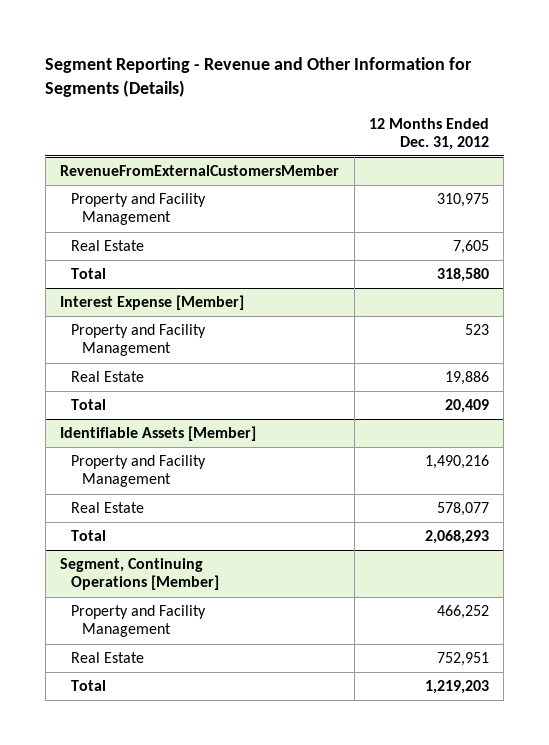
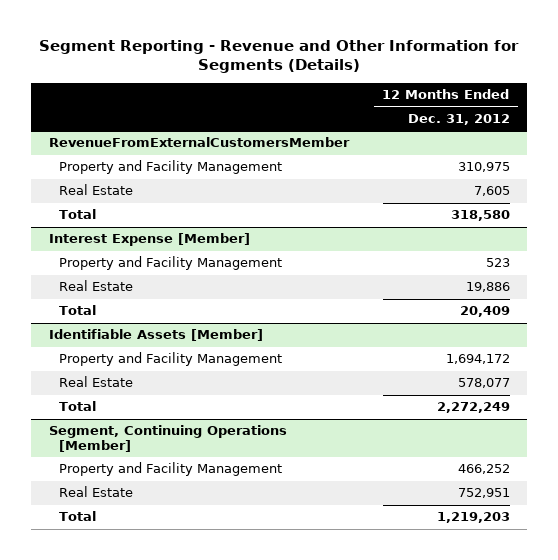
@ Identifiable Assets [Member]
- Property and Facility Management | 1,490,216
+ Property and Facility Management | 1,694,172
- Total | 2,068,293
+ Total | 2,272,249

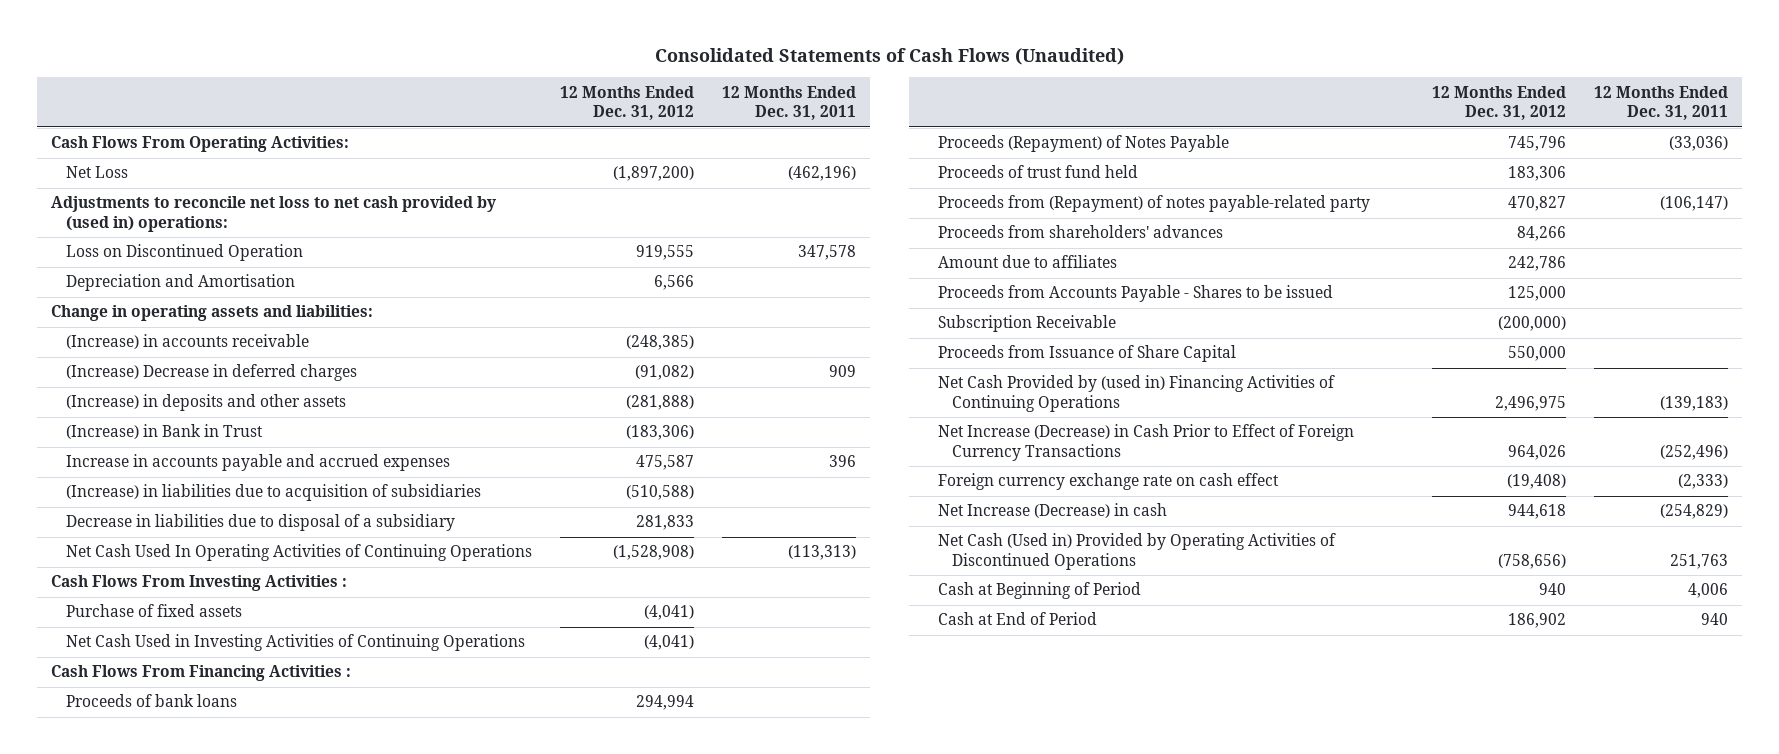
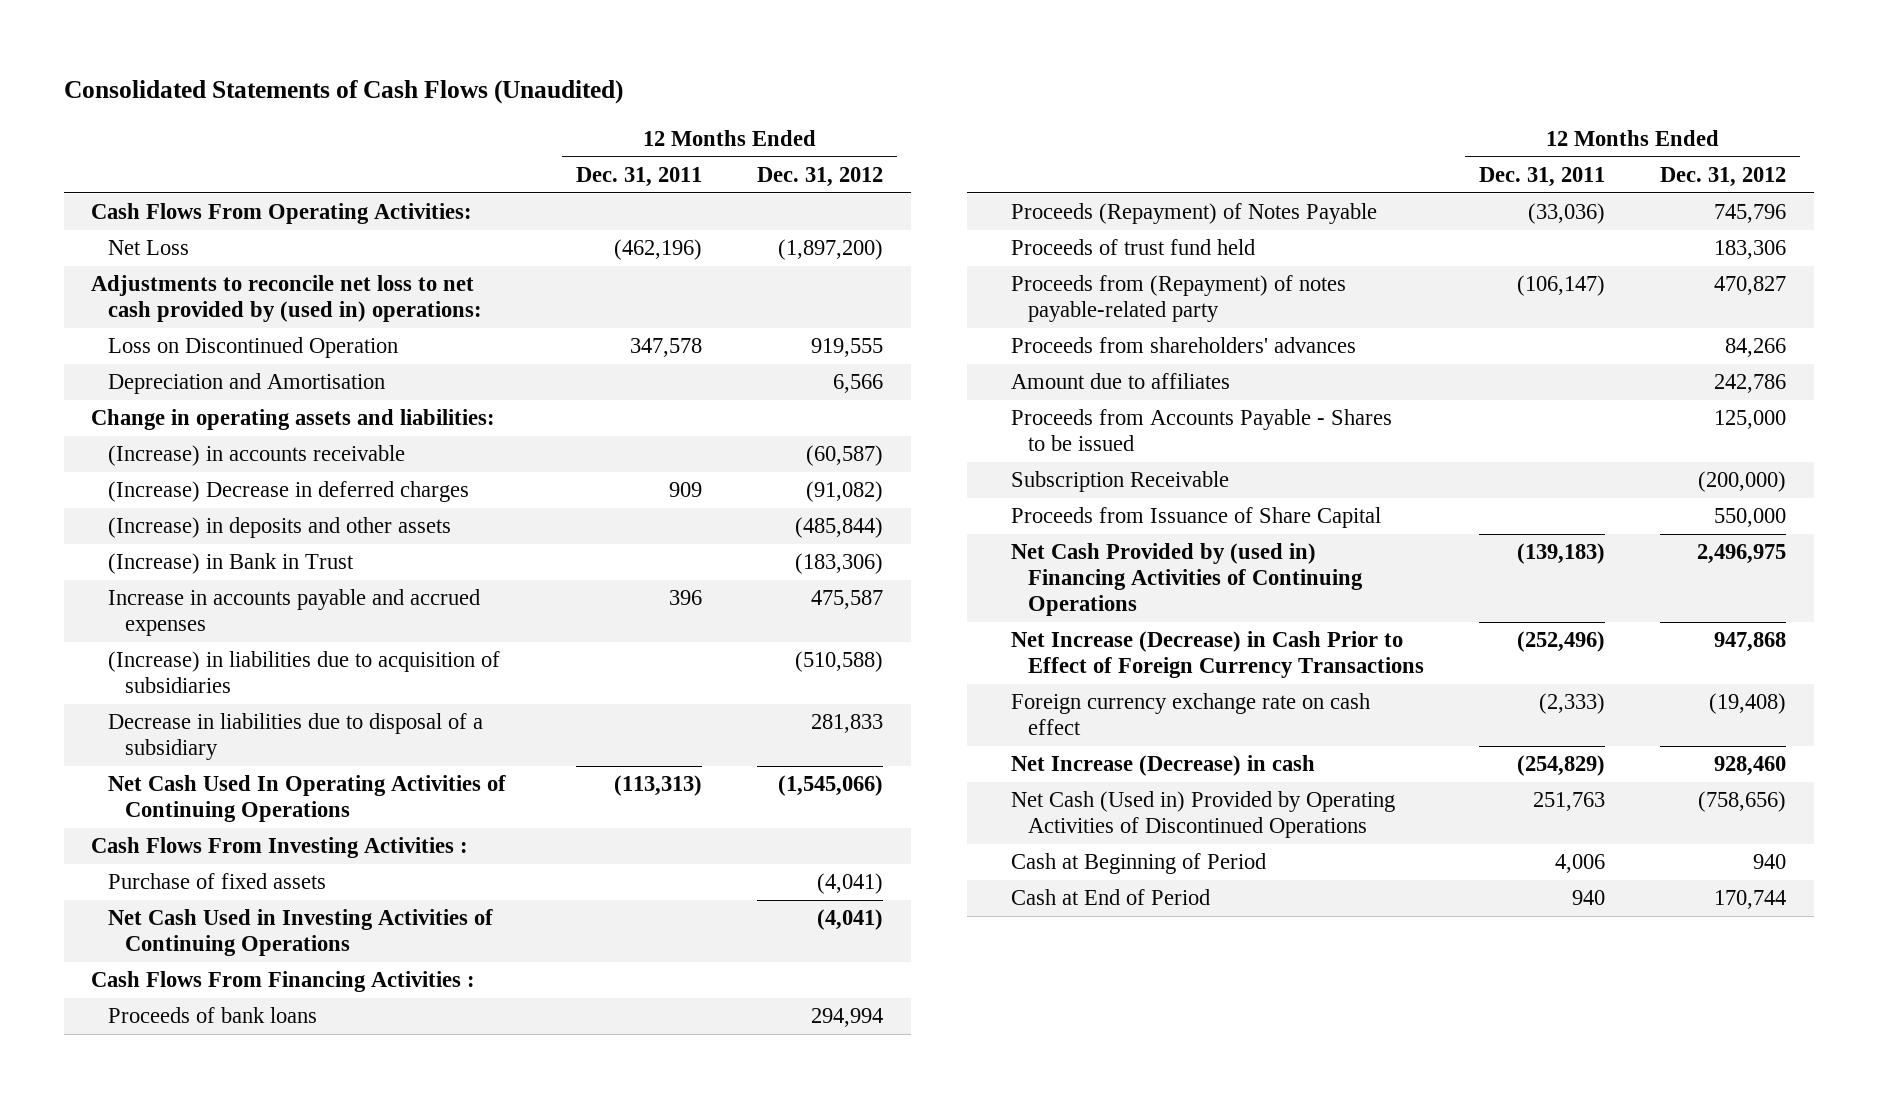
- | 12 Months Ended Dec. 31, 2012 | 12 Months Ended Dec. 31, 2011
+ | 12 Months Ended Dec. 31, 2011 | 12 Months Ended Dec. 31, 2012
- (Increase) in accounts receivable | (248,385) |
+ (Increase) in accounts receivable | | (60,587)
- (Increase) in deposits and other assets | (281,888) |
+ (Increase) in deposits and other assets | | (485,844)
- Net Cash Used In Operating Activities of Continuing Operations | (1,528,908) | (113,313)
+ Net Cash Used In Operating Activities of Continuing Operations | (113,313) | (1,545,066)
- Net Increase (Decrease) in Cash Prior to Effect of Foreign Currency Transactions | 964,026 | (252,496)
+ Net Increase (Decrease) in Cash Prior to Effect of Foreign Currency Transactions | (252,496) | 947,868
- Net Increase (Decrease) in cash | 944,618 | (254,829)
+ Net Increase (Decrease) in cash | (254,829) | 928,460
- Cash at End of Period | 186,902 | 940
+ Cash at End of Period | 940 | 170,744

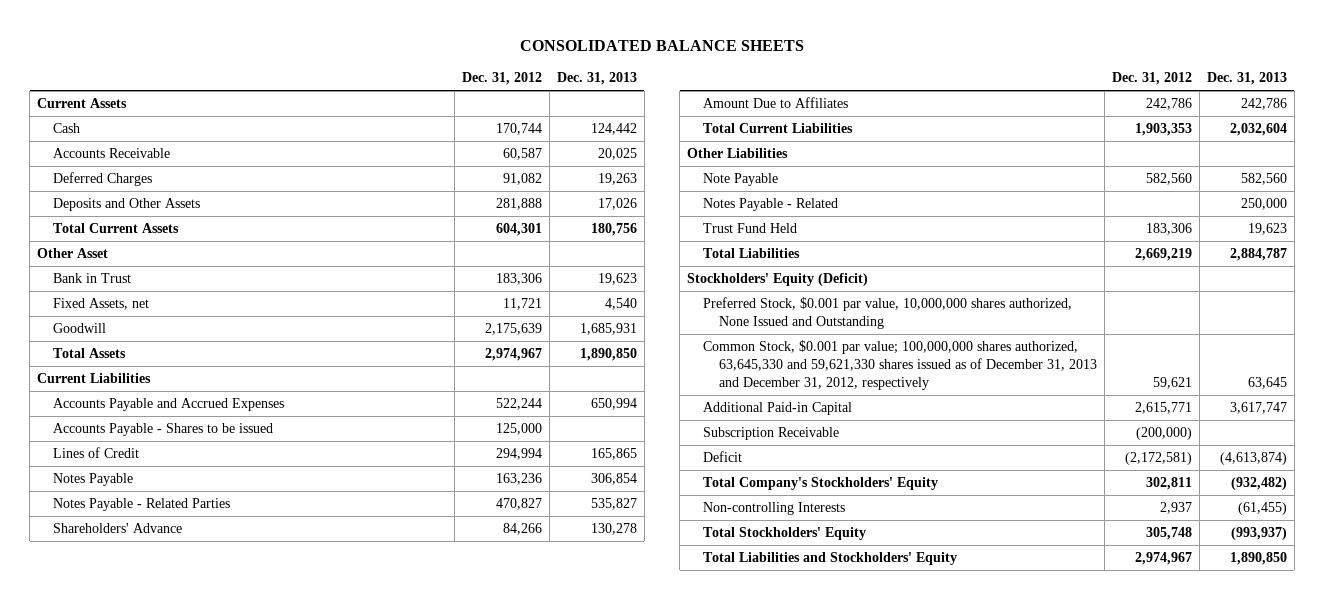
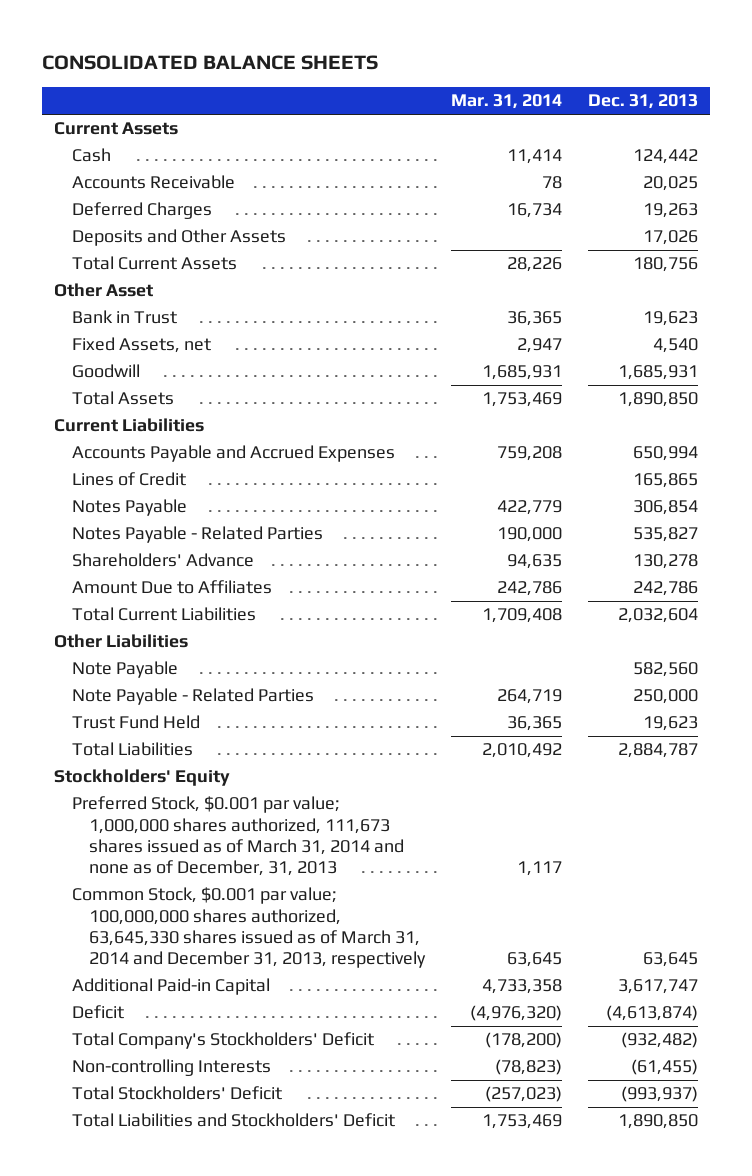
- | Dec. 31, 2012 | Dec. 31, 2013
+ | Mar. 31, 2014 | Dec. 31, 2013
- Accounts Payable - Shares to be issued | 125,000 |
- Notes Payable - Related | | 250,000
+ Note Payable - Related Parties | 264,719 | 250,000
- Stockholders' Equity (Deficit)
- Preferred Stock, $0.001 par value, 10,000,000 shares authorized, None Issued and Outstanding
- Common Stock, $0.001 par value; 100,000,000 shares authorized, 63,645,330 and 59,621,330 shares issued as of December 31, 2013 and December 31, 2012, respectively | 59,621 | 63,645
+ Stockholders' Equity
+ Preferred Stock, $0.001 par value; 1,000,000 shares authorized, 111,673 shares issued as of March 31, 2014 and none as of December, 31, 2013 | 1,117 |
+ Common Stock, $0.001 par value; 100,000,000 shares authorized, 63,645,330 shares issued as of March 31, 2014 and December 31, 2013, respectively | 63,645 | 63,645
- Subscription Receivable | (200,000) |
- Total Company's Stockholders' Equity | 302,811 | (932,482)
+ Total Company's Stockholders' Deficit | (178,200) | (932,482)
- Total Stockholders' Equity | 305,748 | (993,937)
- Total Liabilities and Stockholders' Equity | 2,974,967 | 1,890,850
+ Total Stockholders' Deficit | (257,023) | (993,937)
+ Total Liabilities and Stockholders' Deficit | 1,753,469 | 1,890,850

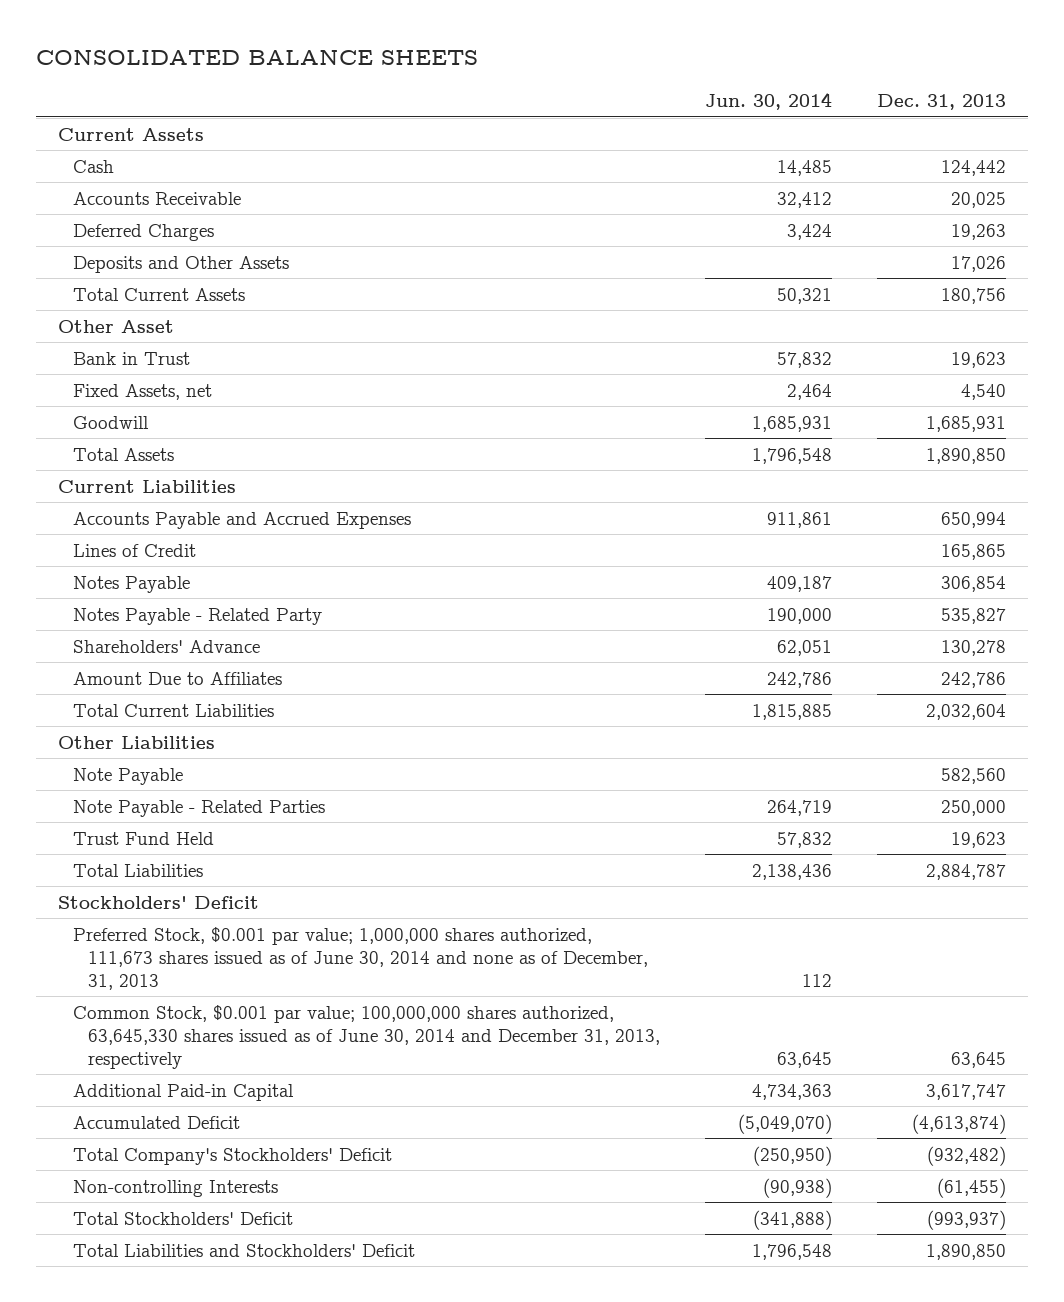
- | Mar. 31, 2014 | Dec. 31, 2013
+ | Jun. 30, 2014 | Dec. 31, 2013
- Notes Payable - Related Parties | 190,000 | 535,827
+ Notes Payable - Related Party | 190,000 | 535,827
- Stockholders' Equity
- Preferred Stock, $0.001 par value; 1,000,000 shares authorized, 111,673 shares issued as of March 31, 2014 and none as of December, 31, 2013 | 1,117 |
- Common Stock, $0.001 par value; 100,000,000 shares authorized, 63,645,330 shares issued as of March 31, 2014 and December 31, 2013, respectively | 63,645 | 63,645
+ Stockholders' Deficit
+ Preferred Stock, $0.001 par value; 1,000,000 shares authorized, 111,673 shares issued as of June 30, 2014 and none as of December, 31, 2013 | 112 |
+ Common Stock, $0.001 par value; 100,000,000 shares authorized, 63,645,330 shares issued as of June 30, 2014 and December 31, 2013, respectively | 63,645 | 63,645
- Deficit | (4,976,320) | (4,613,874)
+ Accumulated Deficit | (5,049,070) | (4,613,874)

